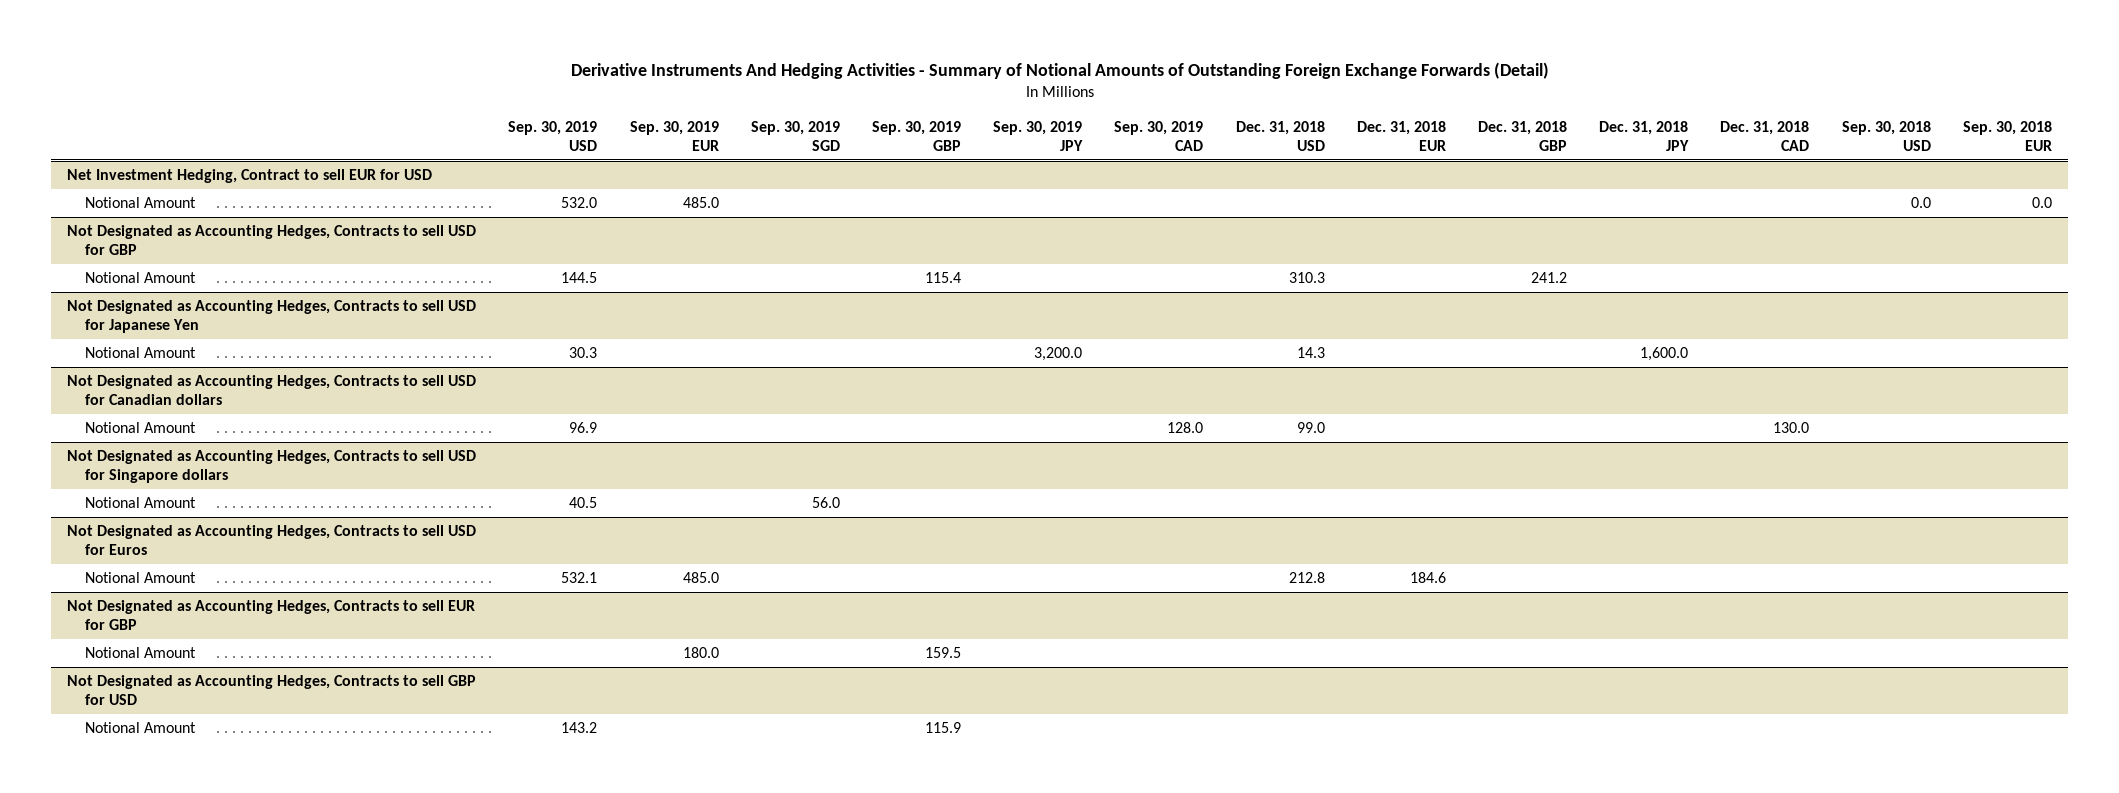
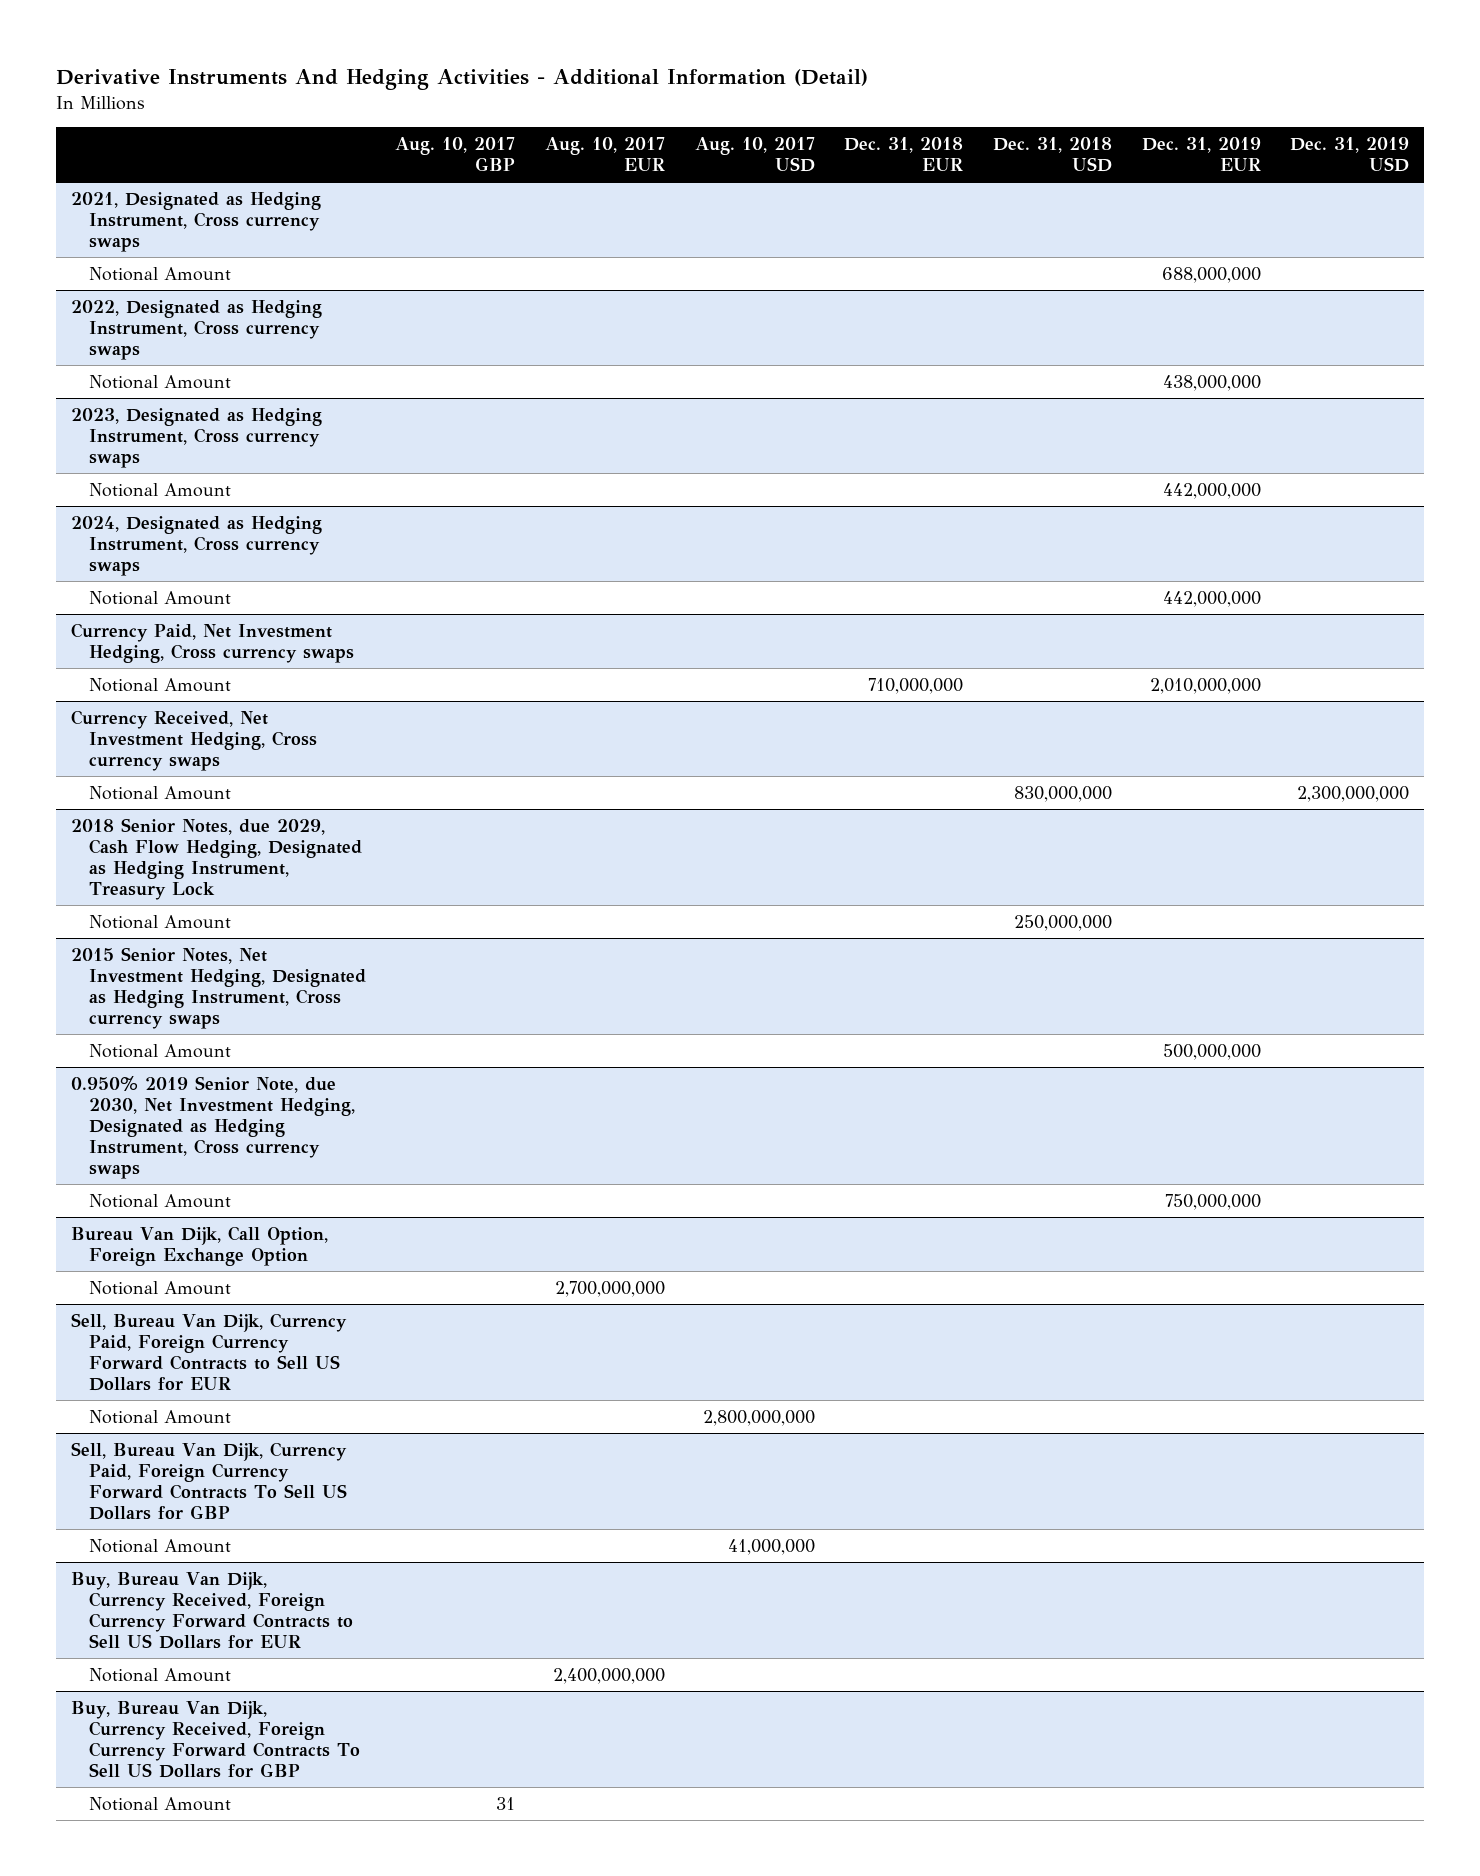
- Derivative Instruments And Hedging Activities - Summary of Notional Amounts of Outstanding Foreign Exchange Forwards (Detail)
+ Derivative Instruments And Hedging Activities - Additional Information (Detail)
- | Sep. 30, 2019 USD | Sep. 30, 2019 EUR | Sep. 30, 2019 SGD | Sep. 30, 2019 GBP | Sep. 30, 2019 JPY | Sep. 30, 2019 CAD | Dec. 31, 2018 USD | Dec. 31, 2018 EUR | Dec. 31, 2018 GBP | Dec. 31, 2018 JPY | Dec. 31, 2018 CAD | Sep. 30, 2018 USD | Sep. 30, 2018 EUR
+ | Aug. 10, 2017 GBP | Aug. 10, 2017 EUR | Aug. 10, 2017 USD | Dec. 31, 2018 EUR | Dec. 31, 2018 USD | Dec. 31, 2019 EUR | Dec. 31, 2019 USD
- Net Investment Hedging, Contract to sell EUR for USD
- Notional Amount | 532.0 | 485.0 | | | | | | | | | | 0.0 | 0.0
- Not Designated as Accounting Hedges, Contracts to sell USD for GBP
- Notional Amount | 144.5 | | | 115.4 | | | 310.3 | | 241.2 | | | |
- Not Designated as Accounting Hedges, Contracts to sell USD for Japanese Yen
- Notional Amount | 30.3 | | | | 3,200.0 | | 14.3 | | | 1,600.0 | | |
- Not Designated as Accounting Hedges, Contracts to sell USD for Canadian dollars
- Notional Amount | 96.9 | | | | | 128.0 | 99.0 | | | | 130.0 | |
- Not Designated as Accounting Hedges, Contracts to sell USD for Singapore dollars
- Notional Amount | 40.5 | | 56.0 | | | | | | | | | |
- Not Designated as Accounting Hedges, Contracts to sell USD for Euros
- Notional Amount | 532.1 | 485.0 | | | | | 212.8 | 184.6 | | | | |
- Not Designated as Accounting Hedges, Contracts to sell EUR for GBP
- Notional Amount | | 180.0 | | 159.5 | | | | | | | | |
- Not Designated as Accounting Hedges, Contracts to sell GBP for USD
- Notional Amount | 143.2 | | | 115.9 | | | | | | | | |
+ 2021, Designated as Hedging Instrument, Cross currency swaps
+ Notional Amount | | | | | | 688,000,000 |
+ 2022, Designated as Hedging Instrument, Cross currency swaps
+ Notional Amount | | | | | | 438,000,000 |
+ 2023, Designated as Hedging Instrument, Cross currency swaps
+ Notional Amount | | | | | | 442,000,000 |
+ 2024, Designated as Hedging Instrument, Cross currency swaps
+ Notional Amount | | | | | | 442,000,000 |
+ Currency Paid, Net Investment Hedging, Cross currency swaps
+ Notional Amount | | | | 710,000,000 | | 2,010,000,000 |
+ Currency Received, Net Investment Hedging, Cross currency swaps
+ Notional Amount | | | | | 830,000,000 | | 2,300,000,000
+ 2018 Senior Notes, due 2029, Cash Flow Hedging, Designated as Hedging Instrument, Treasury Lock
+ Notional Amount | | | | | 250,000,000 | |
+ 2015 Senior Notes, Net Investment Hedging, Designated as Hedging Instrument, Cross currency swaps
+ Notional Amount | | | | | | 500,000,000 |
+ 0.950% 2019 Senior Note, due 2030, Net Investment Hedging, Designated as Hedging Instrument, Cross currency swaps
+ Notional Amount | | | | | | 750,000,000 |
+ Bureau Van Dijk, Call Option, Foreign Exchange Option
+ Notional Amount | | 2,700,000,000 | | | | |
+ Sell, Bureau Van Dijk, Currency Paid, Foreign Currency Forward Contracts to Sell US Dollars for EUR
+ Notional Amount | | | 2,800,000,000 | | | |
+ Sell, Bureau Van Dijk, Currency Paid, Foreign Currency Forward Contracts To Sell US Dollars for GBP
+ Notional Amount | | | 41,000,000 | | | |
+ Buy, Bureau Van Dijk, Currency Received, Foreign Currency Forward Contracts to Sell US Dollars for EUR
+ Notional Amount | | 2,400,000,000 | | | | |
+ Buy, Bureau Van Dijk, Currency Received, Foreign Currency Forward Contracts To Sell US Dollars for GBP
+ Notional Amount | 31 | | | | | |

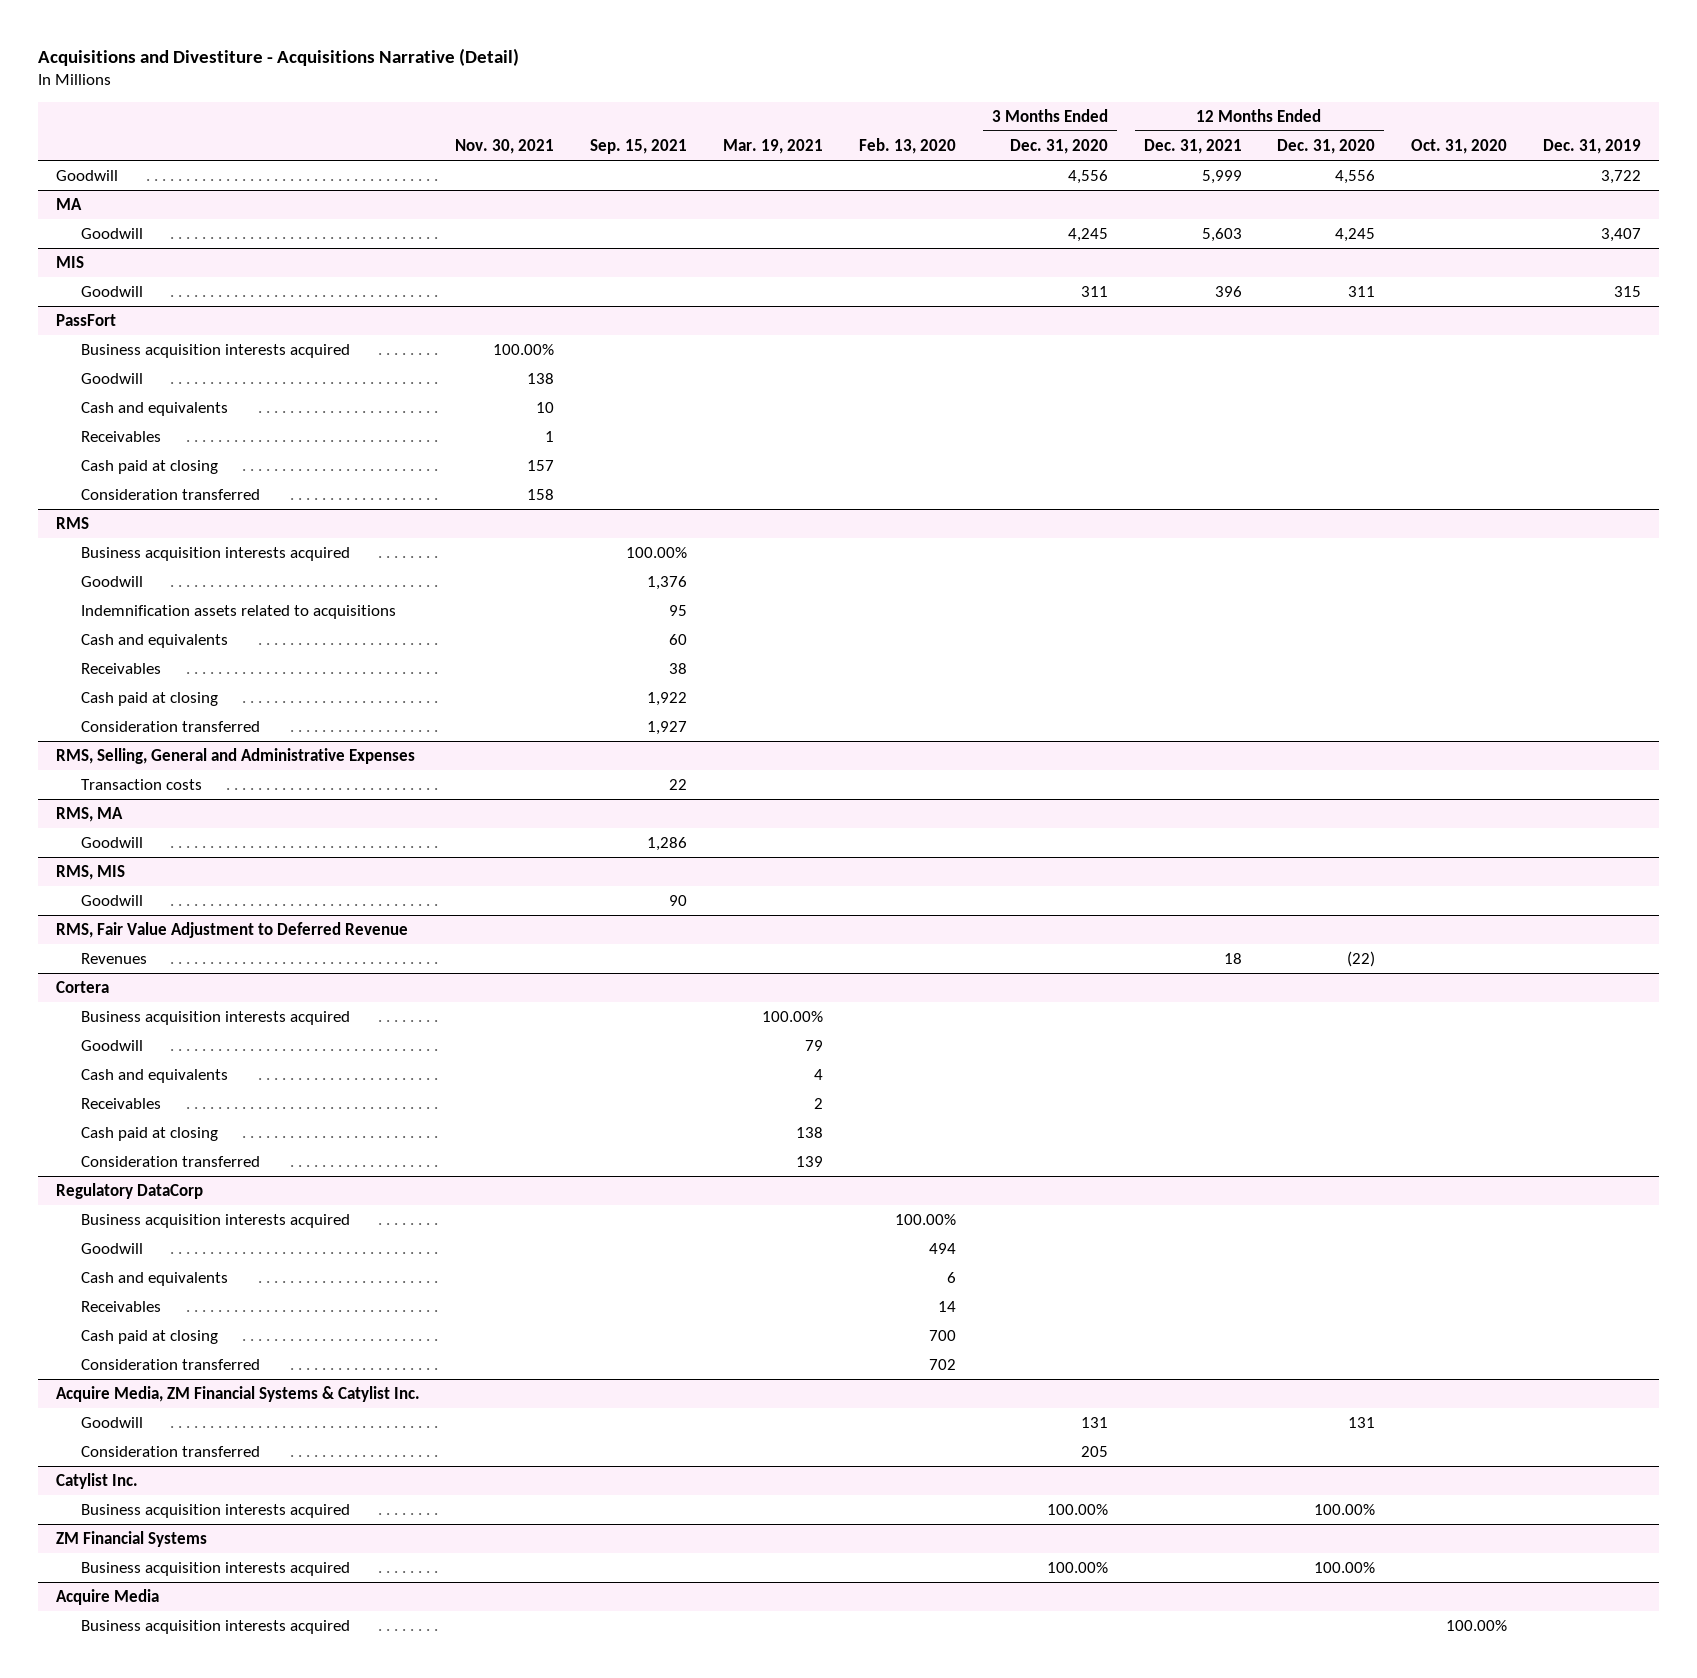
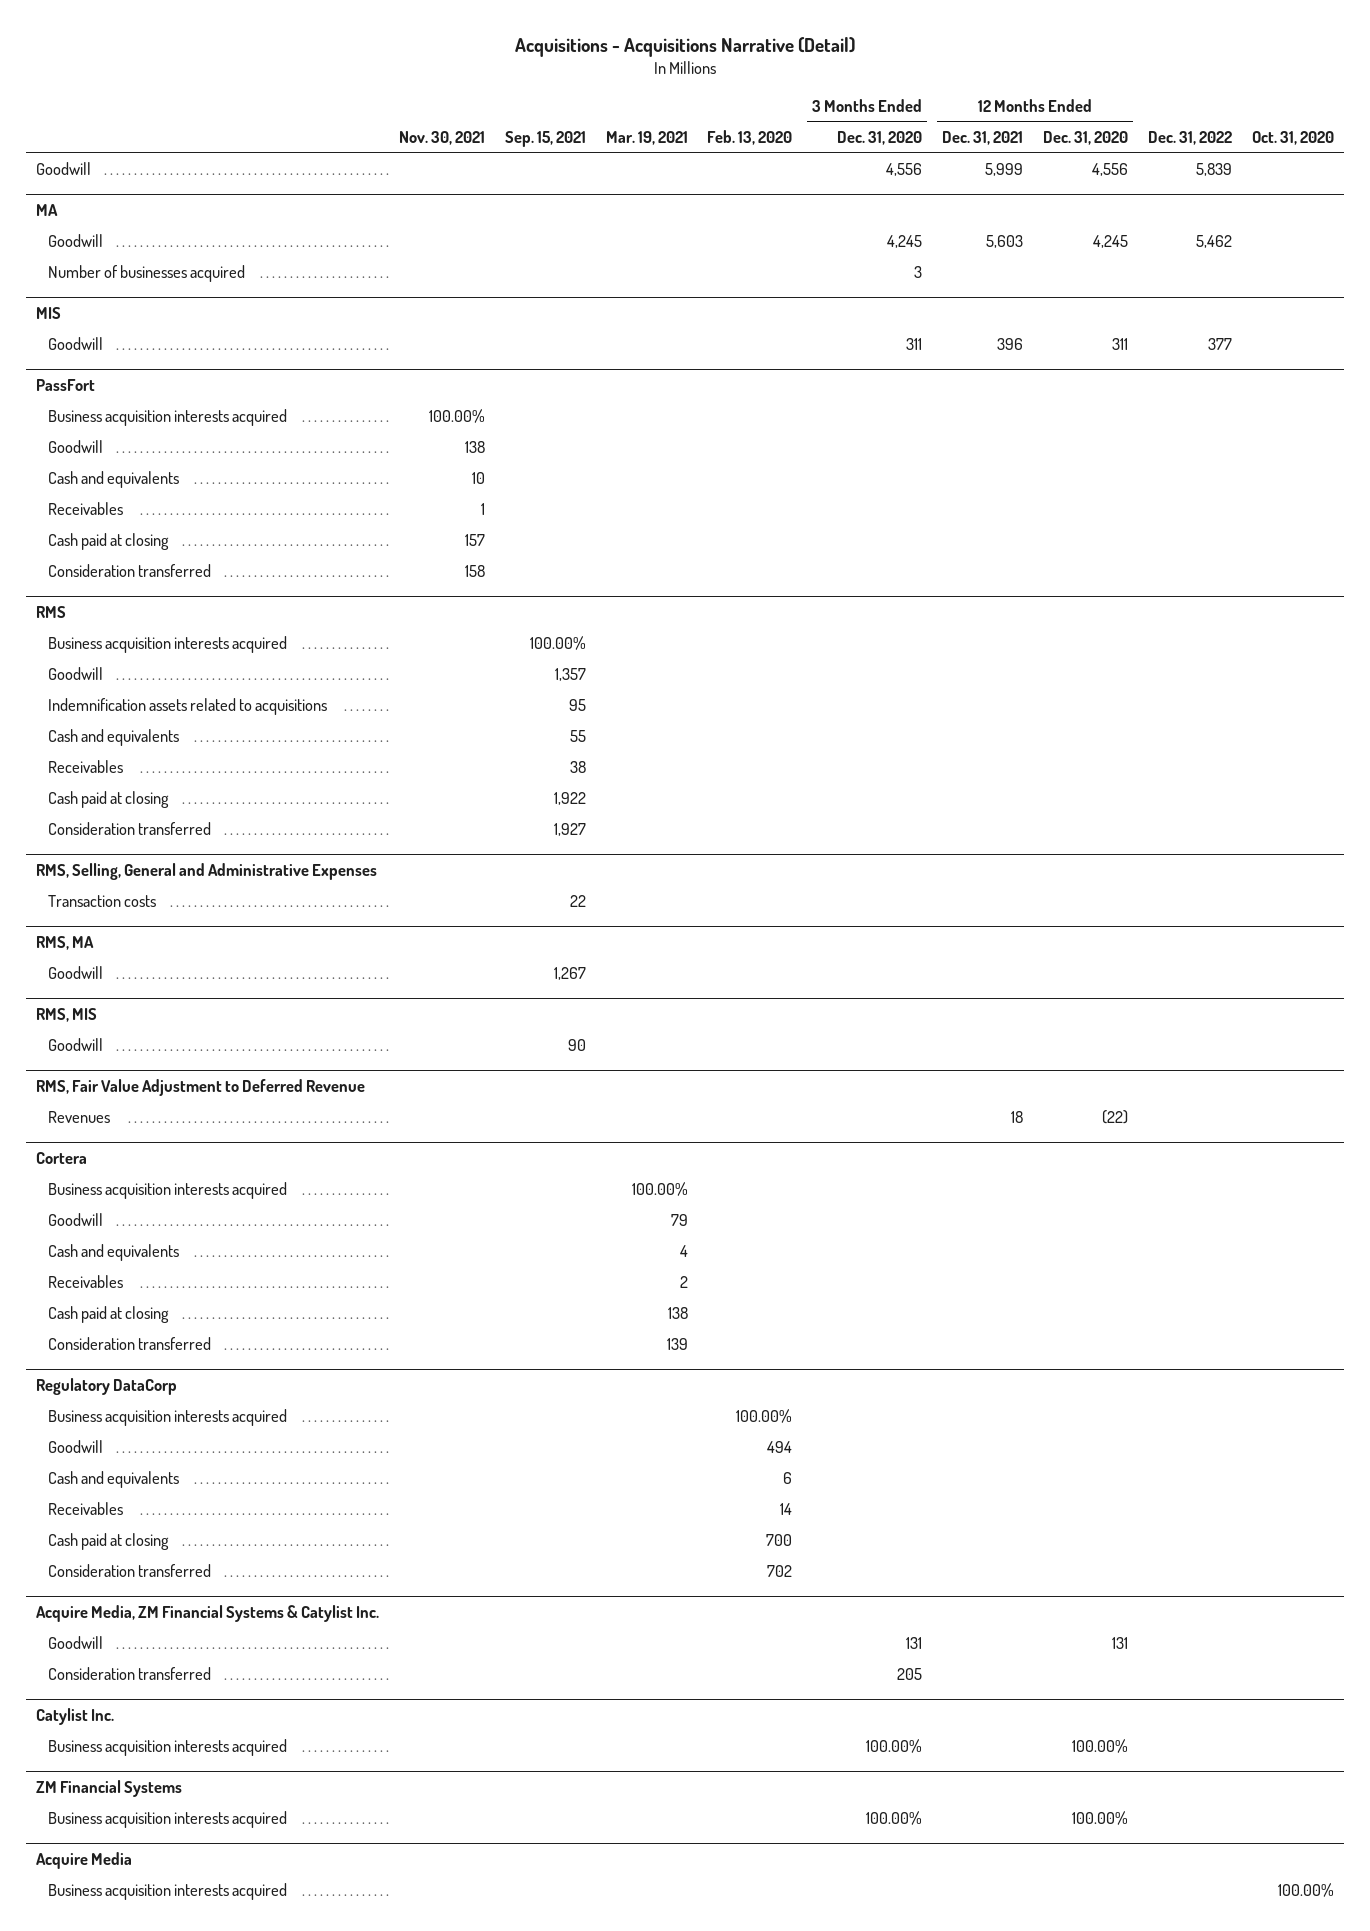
- Acquisitions and Divestiture - Acquisitions Narrative (Detail)
+ Acquisitions - Acquisitions Narrative (Detail)
- | Nov. 30, 2021 | Sep. 15, 2021 | Mar. 19, 2021 | Feb. 13, 2020 | 3 Months Ended Dec. 31, 2020 | 12 Months Ended Dec. 31, 2021 | 12 Months Ended Dec. 31, 2020 | Oct. 31, 2020 | Dec. 31, 2019
+ | Nov. 30, 2021 | Sep. 15, 2021 | Mar. 19, 2021 | Feb. 13, 2020 | 3 Months Ended Dec. 31, 2020 | 12 Months Ended Dec. 31, 2021 | 12 Months Ended Dec. 31, 2020 | Dec. 31, 2022 | Oct. 31, 2020
@ MA
+ Number of businesses acquired | | | | | 3 | | | |
@ RMS
- Goodwill | | 1,376 | | | | | | |
+ Goodwill | | 1,357 | | | | | | |
- Cash and equivalents | | 60 | | | | | | |
+ Cash and equivalents | | 55 | | | | | | |
@ RMS, MA
- Goodwill | | 1,286 | | | | | | |
+ Goodwill | | 1,267 | | | | | | |

